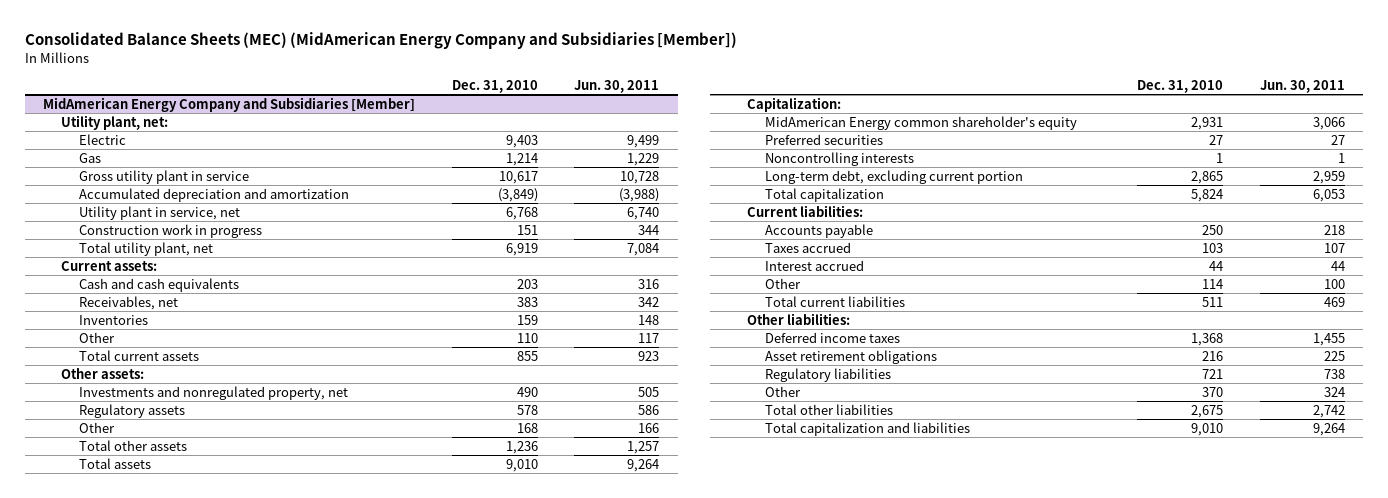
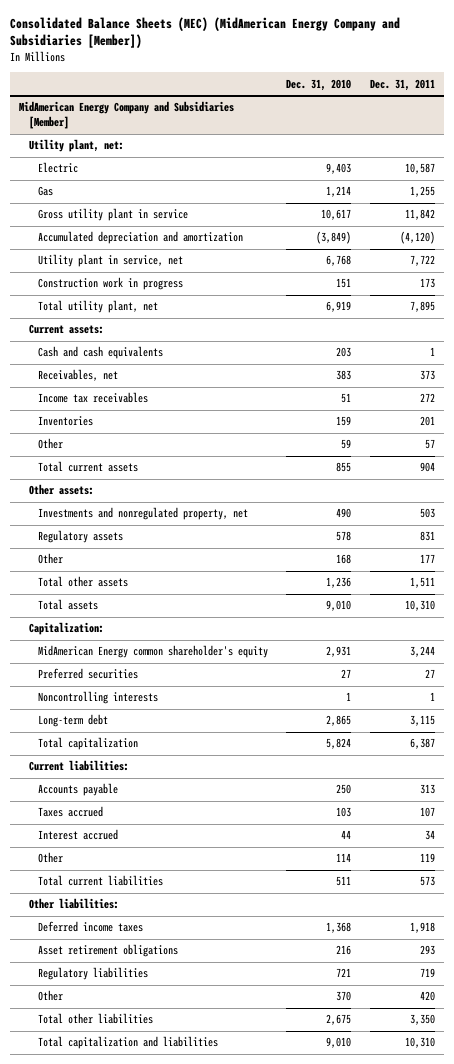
- | Dec. 31, 2010 | Jun. 30, 2011
+ | Dec. 31, 2010 | Dec. 31, 2011
@ MidAmerican Energy Company and Subsidiaries [Member]
+ Income tax receivables | 51 | 272
- Other | 110 | 117
+ Other | 59 | 57
- Long-term debt, excluding current portion | 2,865 | 2,959
+ Long-term debt | 2,865 | 3,115

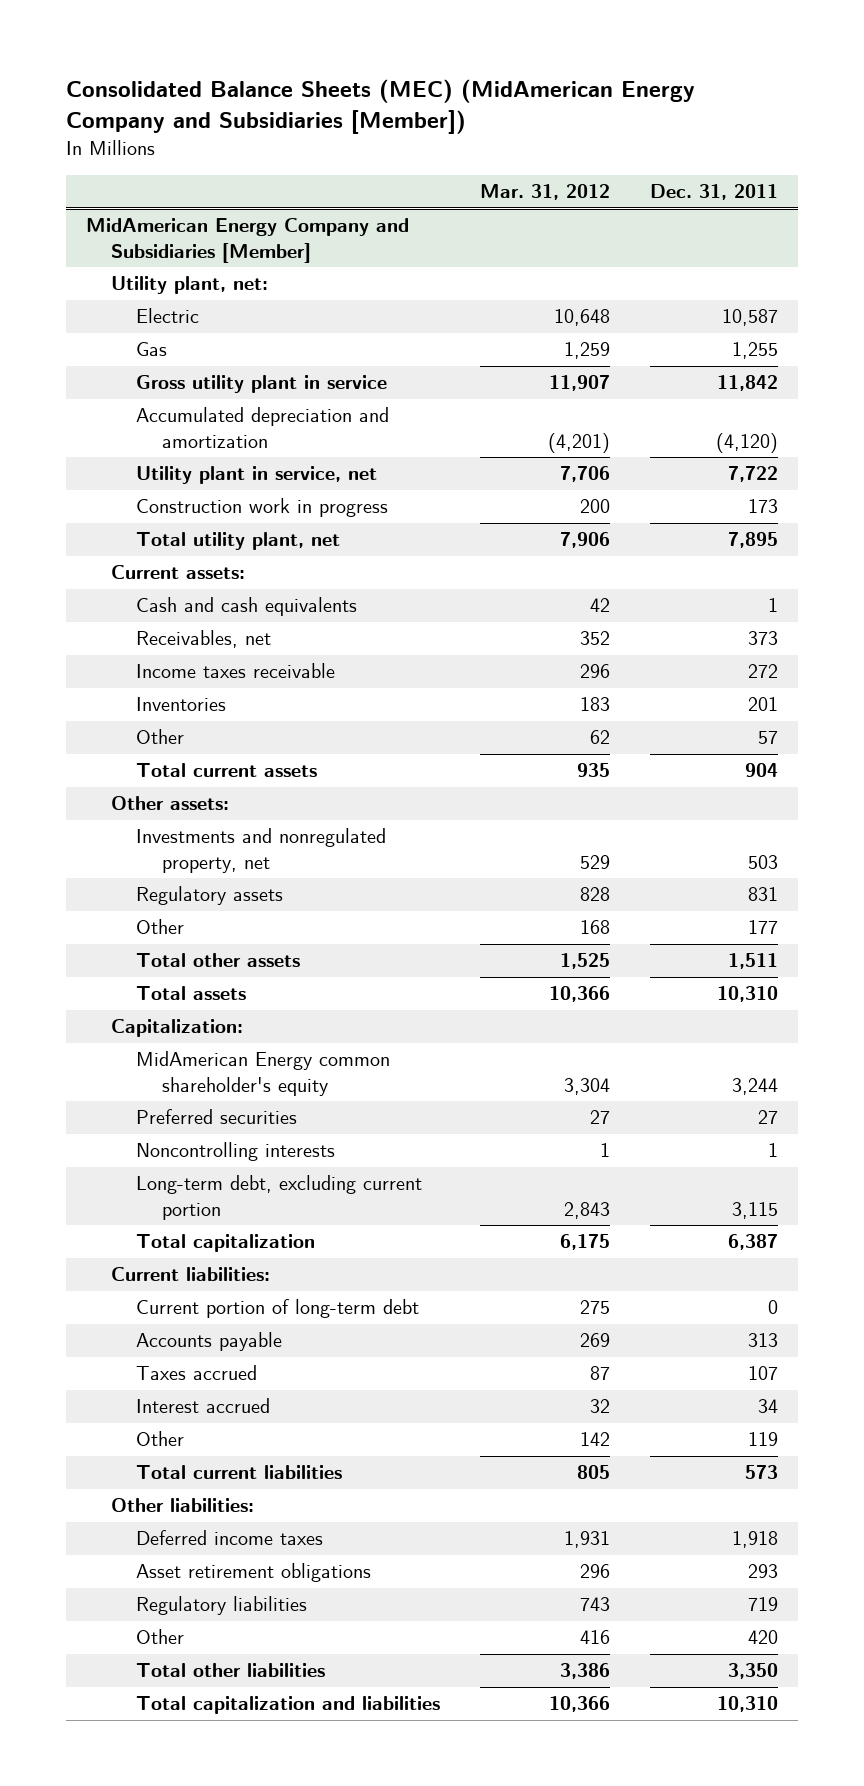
- | Dec. 31, 2010 | Dec. 31, 2011
+ | Mar. 31, 2012 | Dec. 31, 2011
@ MidAmerican Energy Company and Subsidiaries [Member]
- Income tax receivables | 51 | 272
+ Income taxes receivable | 296 | 272
- Long-term debt | 2,865 | 3,115
+ Long-term debt, excluding current portion | 2,843 | 3,115
+ Current portion of long-term debt | 275 | 0

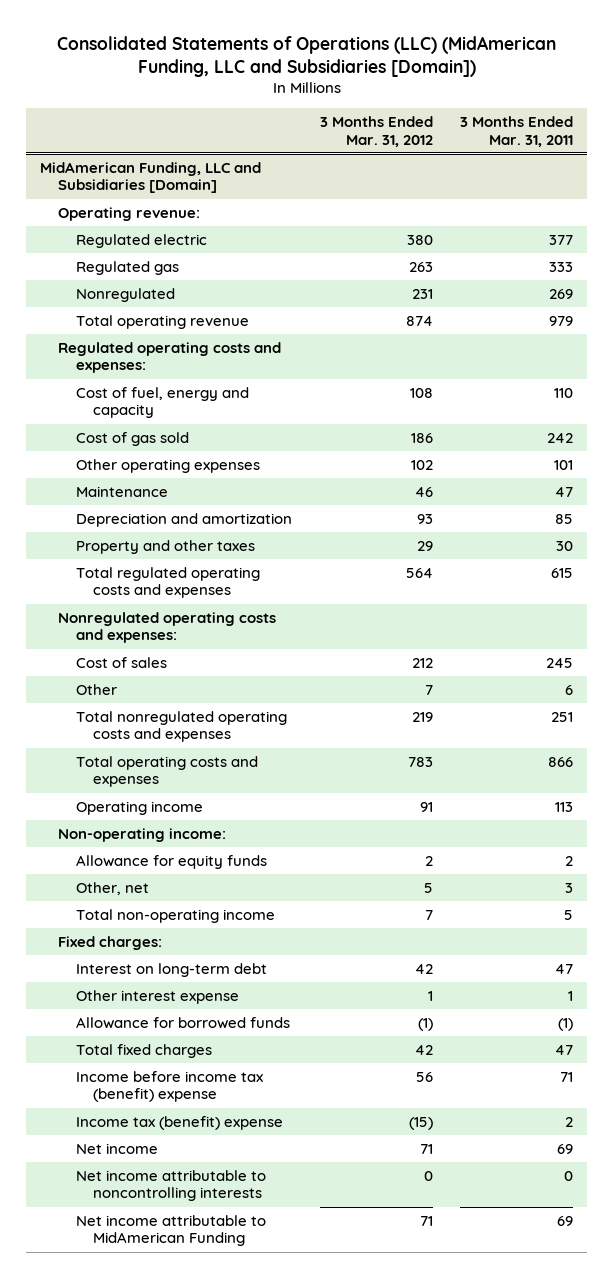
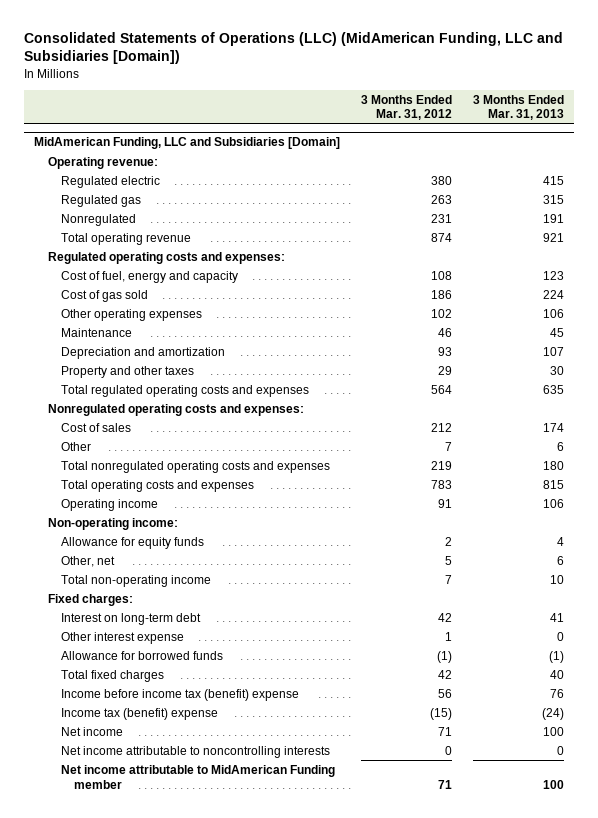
- | 3 Months Ended Mar. 31, 2012 | 3 Months Ended Mar. 31, 2011
+ | 3 Months Ended Mar. 31, 2012 | 3 Months Ended Mar. 31, 2013
@ MidAmerican Funding, LLC and Subsidiaries [Domain]
- Net income attributable to MidAmerican Funding | 71 | 69
+ Net income attributable to MidAmerican Funding member | 71 | 100

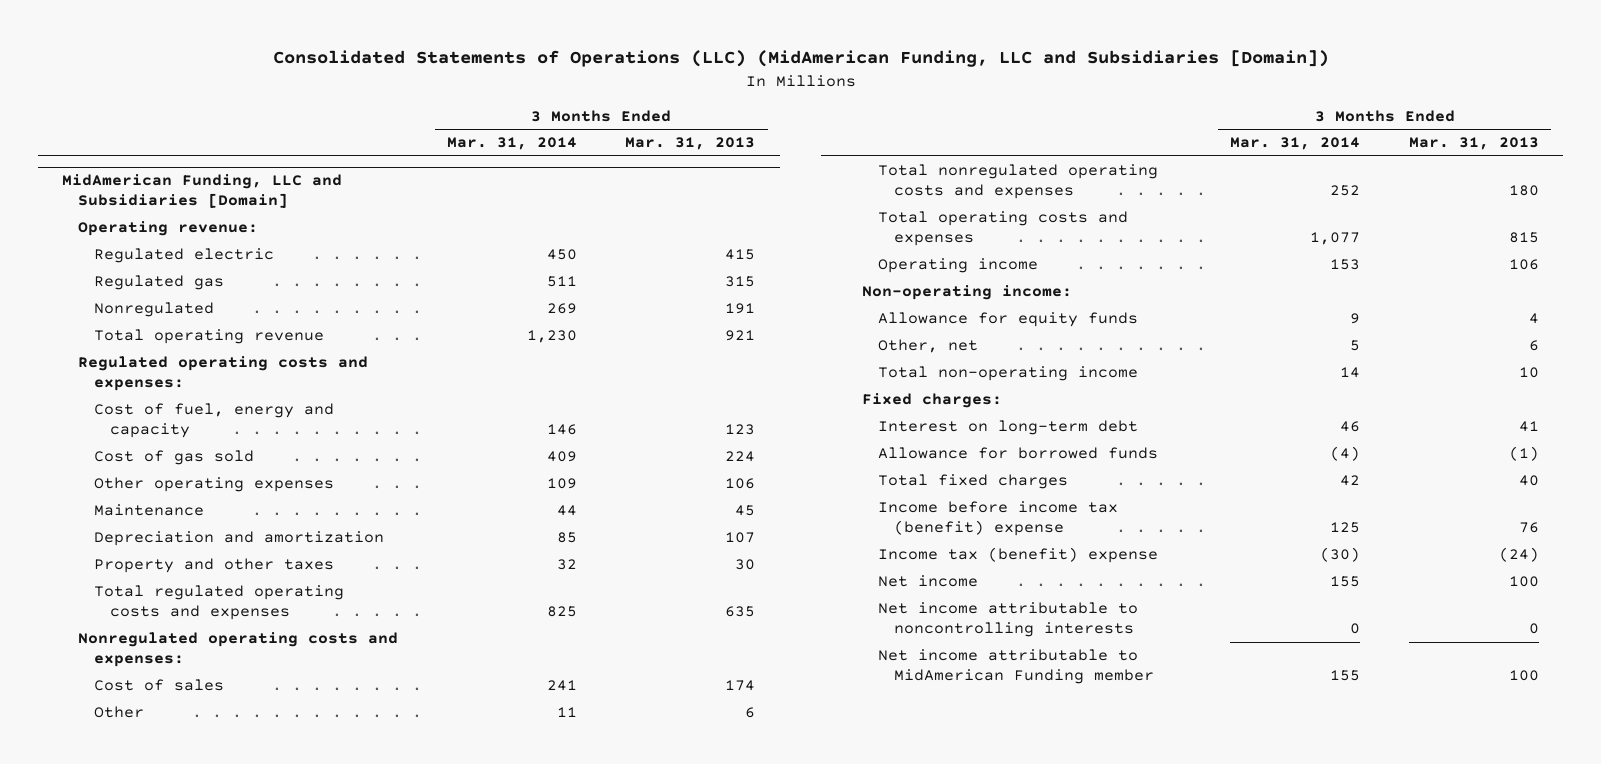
- | 3 Months Ended Mar. 31, 2012 | 3 Months Ended Mar. 31, 2013
+ | 3 Months Ended Mar. 31, 2014 | 3 Months Ended Mar. 31, 2013
@ MidAmerican Funding, LLC and Subsidiaries [Domain]
- Other interest expense | 1 | 0

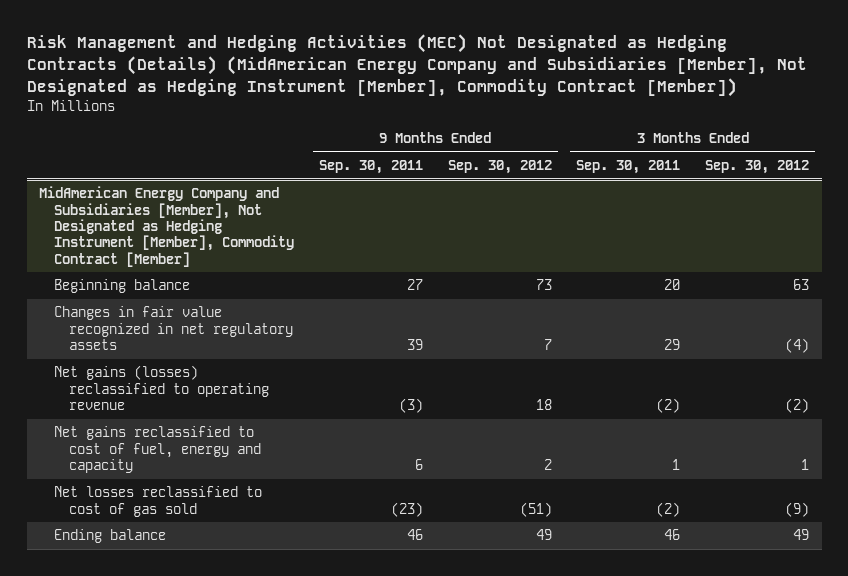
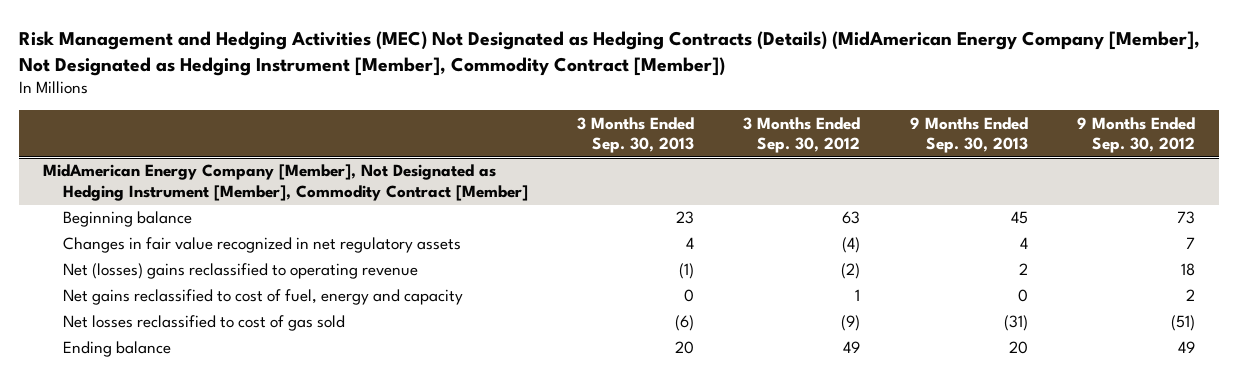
- Risk Management and Hedging Activities (MEC) Not Designated as Hedging Contracts (Details) (MidAmerican Energy Company and Subsidiaries [Member], Not Designated as Hedging Instrument [Member], Commodity Contract [Member])
+ Risk Management and Hedging Activities (MEC) Not Designated as Hedging Contracts (Details) (MidAmerican Energy Company [Member], Not Designated as Hedging Instrument [Member], Commodity Contract [Member])
- | 9 Months Ended Sep. 30, 2011 | 9 Months Ended Sep. 30, 2012 | 3 Months Ended Sep. 30, 2011 | 3 Months Ended Sep. 30, 2012
+ | 3 Months Ended Sep. 30, 2013 | 3 Months Ended Sep. 30, 2012 | 9 Months Ended Sep. 30, 2013 | 9 Months Ended Sep. 30, 2012
- MidAmerican Energy Company and Subsidiaries [Member], Not Designated as Hedging Instrument [Member], Commodity Contract [Member]
+ MidAmerican Energy Company [Member], Not Designated as Hedging Instrument [Member], Commodity Contract [Member]
- Net gains (losses) reclassified to operating revenue | (3) | 18 | (2) | (2)
+ Net (losses) gains reclassified to operating revenue | (1) | (2) | 2 | 18

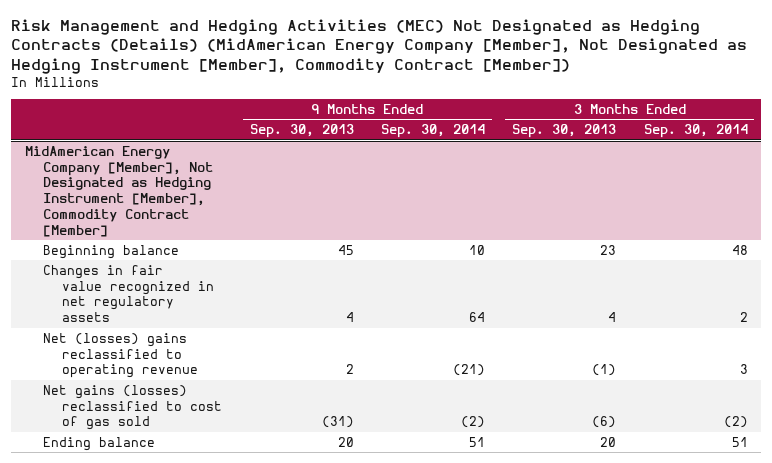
- | 3 Months Ended Sep. 30, 2013 | 3 Months Ended Sep. 30, 2012 | 9 Months Ended Sep. 30, 2013 | 9 Months Ended Sep. 30, 2012
+ | 9 Months Ended Sep. 30, 2013 | 9 Months Ended Sep. 30, 2014 | 3 Months Ended Sep. 30, 2013 | 3 Months Ended Sep. 30, 2014
@ MidAmerican Energy Company [Member], Not Designated as Hedging Instrument [Member], Commodity Contract [Member]
- Net gains reclassified to cost of fuel, energy and capacity | 0 | 1 | 0 | 2
- Net losses reclassified to cost of gas sold | (6) | (9) | (31) | (51)
+ Net gains (losses) reclassified to cost of gas sold | (31) | (2) | (6) | (2)

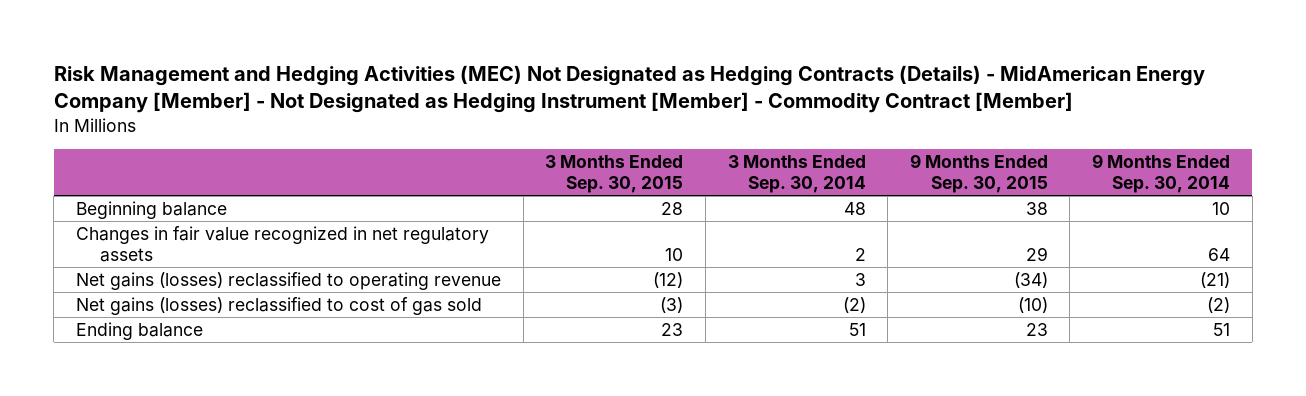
- Risk Management and Hedging Activities (MEC) Not Designated as Hedging Contracts (Details) (MidAmerican Energy Company [Member], Not Designated as Hedging Instrument [Member], Commodity Contract [Member])
+ Risk Management and Hedging Activities (MEC) Not Designated as Hedging Contracts (Details) - MidAmerican Energy Company [Member] - Not Designated as Hedging Instrument [Member] - Commodity Contract [Member]
- | 9 Months Ended Sep. 30, 2013 | 9 Months Ended Sep. 30, 2014 | 3 Months Ended Sep. 30, 2013 | 3 Months Ended Sep. 30, 2014
+ | 3 Months Ended Sep. 30, 2015 | 3 Months Ended Sep. 30, 2014 | 9 Months Ended Sep. 30, 2015 | 9 Months Ended Sep. 30, 2014
- MidAmerican Energy Company [Member], Not Designated as Hedging Instrument [Member], Commodity Contract [Member]
- Net (losses) gains reclassified to operating revenue | 2 | (21) | (1) | 3
+ Net gains (losses) reclassified to operating revenue | (12) | 3 | (34) | (21)

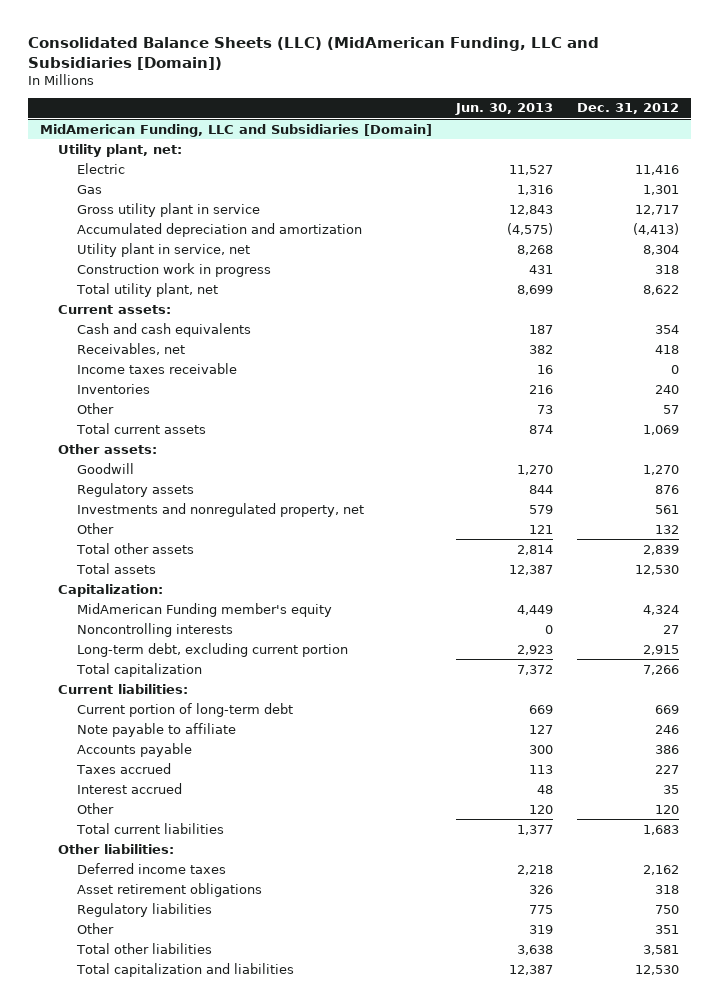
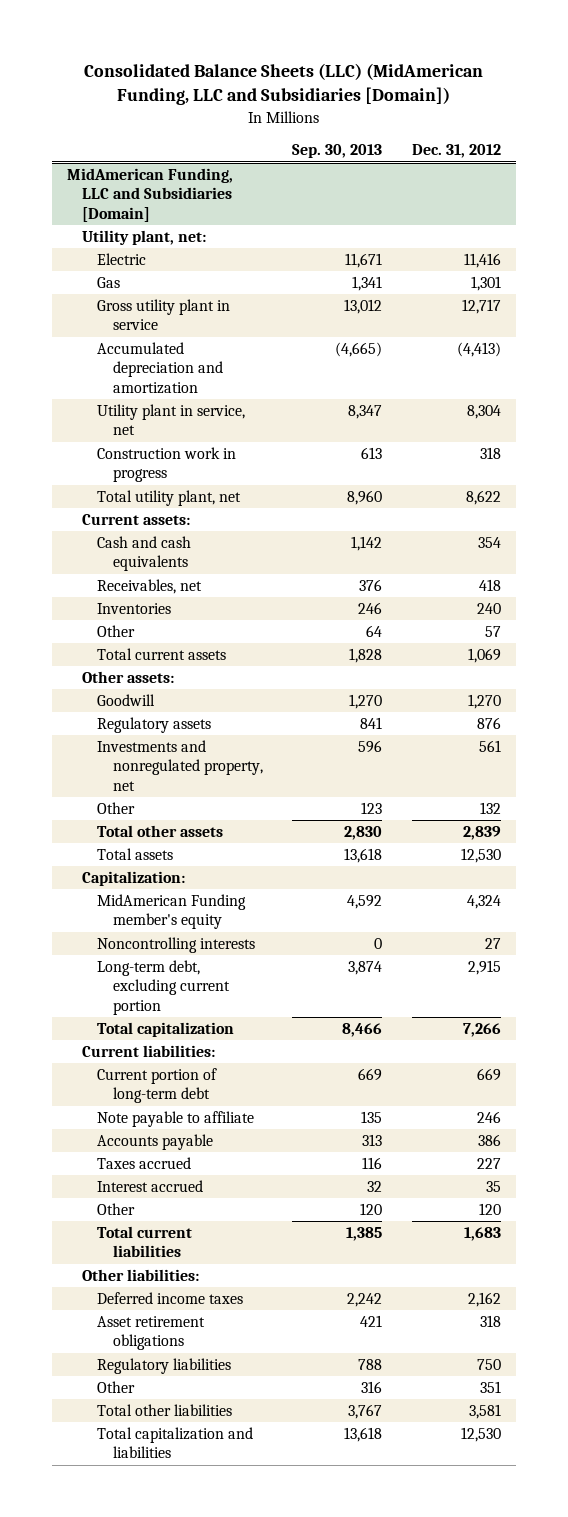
- | Jun. 30, 2013 | Dec. 31, 2012
+ | Sep. 30, 2013 | Dec. 31, 2012
@ MidAmerican Funding, LLC and Subsidiaries [Domain]
- Income taxes receivable | 16 | 0

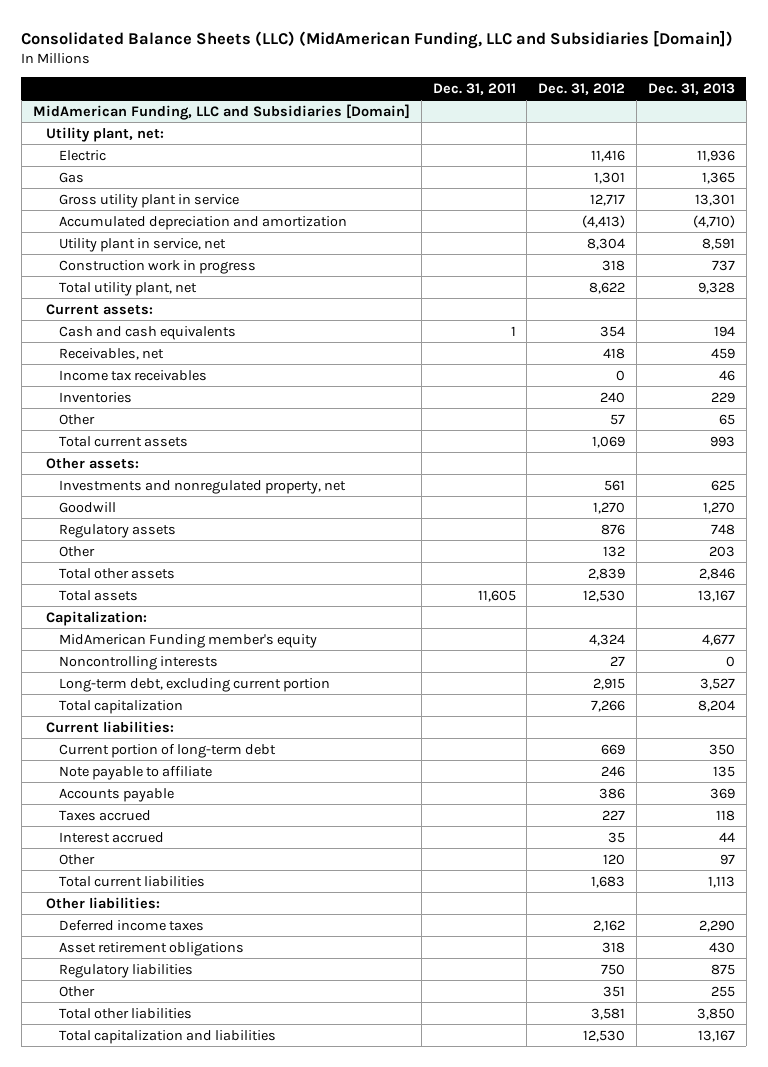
- | Sep. 30, 2013 | Dec. 31, 2012
+ | Dec. 31, 2011 | Dec. 31, 2012 | Dec. 31, 2013
@ MidAmerican Funding, LLC and Subsidiaries [Domain]
+ Income tax receivables | | 0 | 46
moved up: Investments and nonregulated property, net | | 561 | 625

